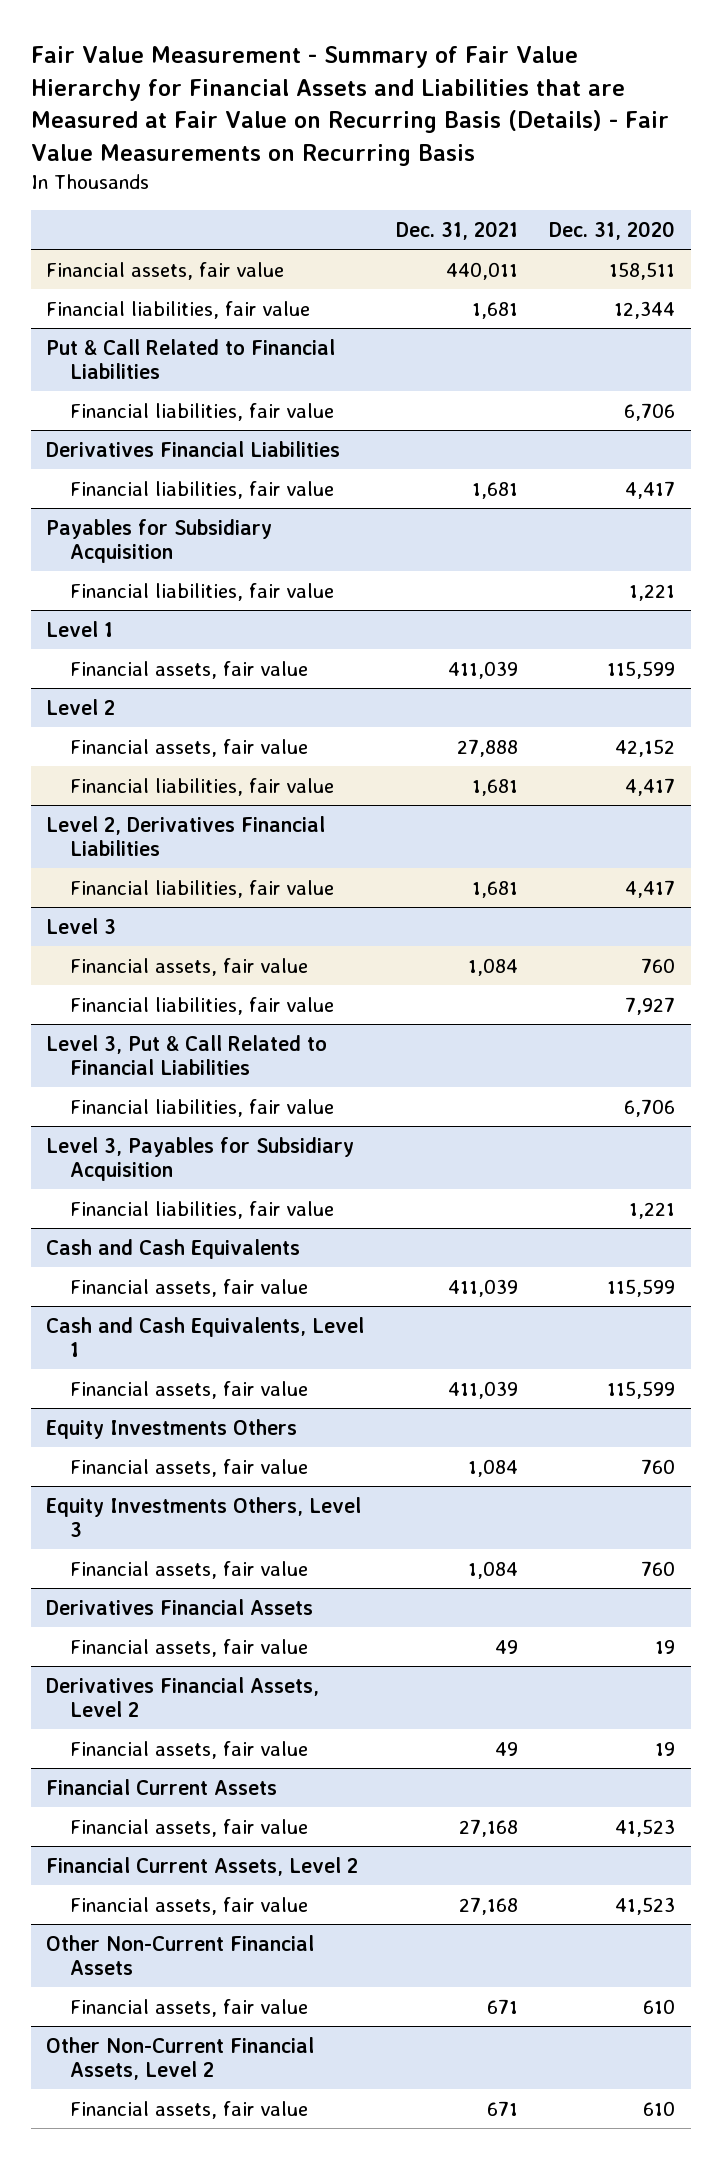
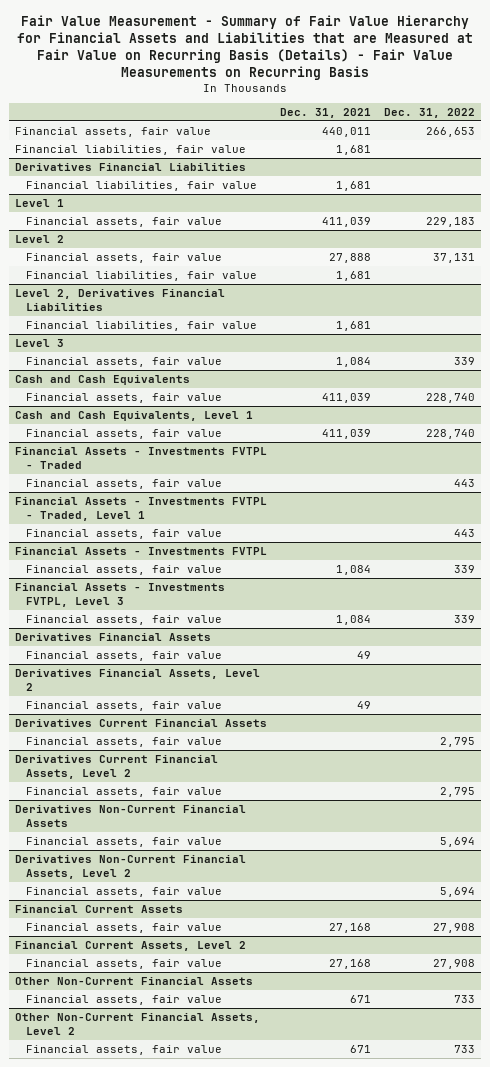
- | Dec. 31, 2021 | Dec. 31, 2020
+ | Dec. 31, 2021 | Dec. 31, 2022
- Put & Call Related to Financial Liabilities
- Financial liabilities, fair value | | 6,706
- Payables for Subsidiary Acquisition
- Financial liabilities, fair value | | 1,221
@ Level 3
- Financial liabilities, fair value | | 7,927
- Level 3, Put & Call Related to Financial Liabilities
- Financial liabilities, fair value | | 6,706
- Level 3, Payables for Subsidiary Acquisition
- Financial liabilities, fair value | | 1,221
- Equity Investments Others
+ Financial Assets - Investments FVTPL - Traded
+ Financial assets, fair value | | 443
+ Financial Assets - Investments FVTPL - Traded, Level 1
+ Financial assets, fair value | | 443
+ Financial Assets - Investments FVTPL
- Equity Investments Others, Level 3
+ Financial Assets - Investments FVTPL, Level 3
+ Derivatives Current Financial Assets
+ Financial assets, fair value | | 2,795
+ Derivatives Current Financial Assets, Level 2
+ Financial assets, fair value | | 2,795
+ Derivatives Non-Current Financial Assets
+ Financial assets, fair value | | 5,694
+ Derivatives Non-Current Financial Assets, Level 2
+ Financial assets, fair value | | 5,694

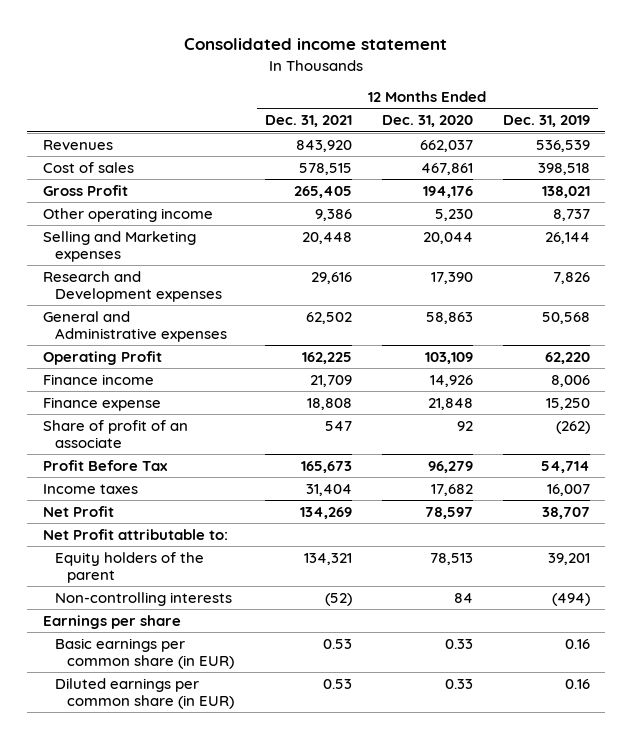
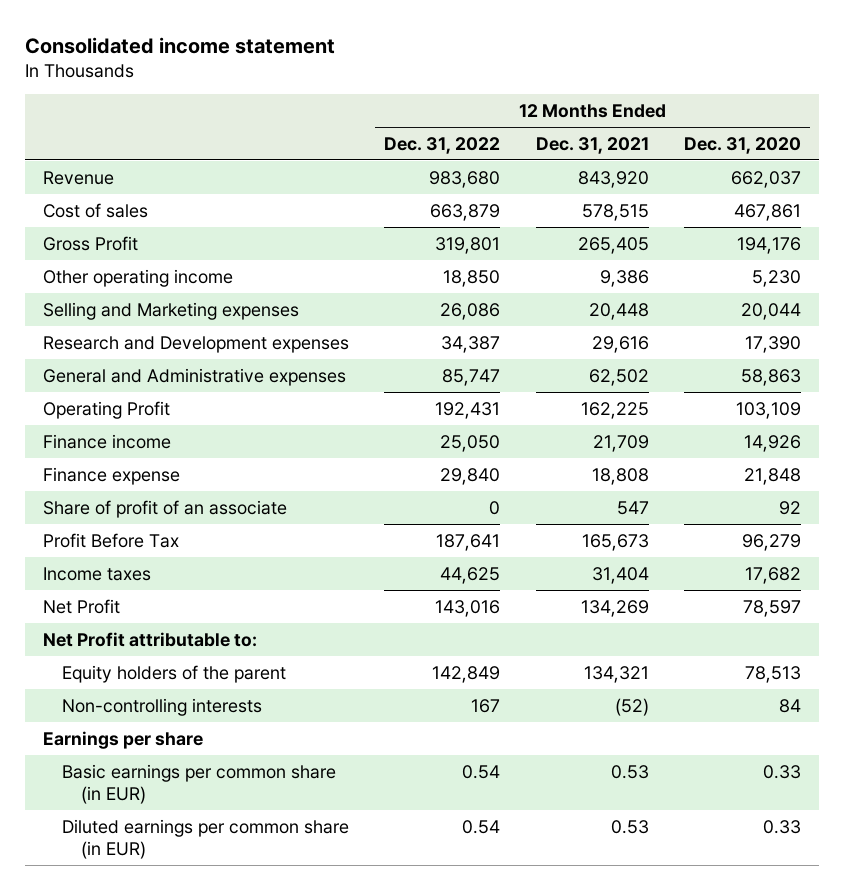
- | 12 Months Ended Dec. 31, 2021 | 12 Months Ended Dec. 31, 2020 | 12 Months Ended Dec. 31, 2019
+ | 12 Months Ended Dec. 31, 2022 | 12 Months Ended Dec. 31, 2021 | 12 Months Ended Dec. 31, 2020
- Revenues | 843,920 | 662,037 | 536,539
+ Revenue | 983,680 | 843,920 | 662,037

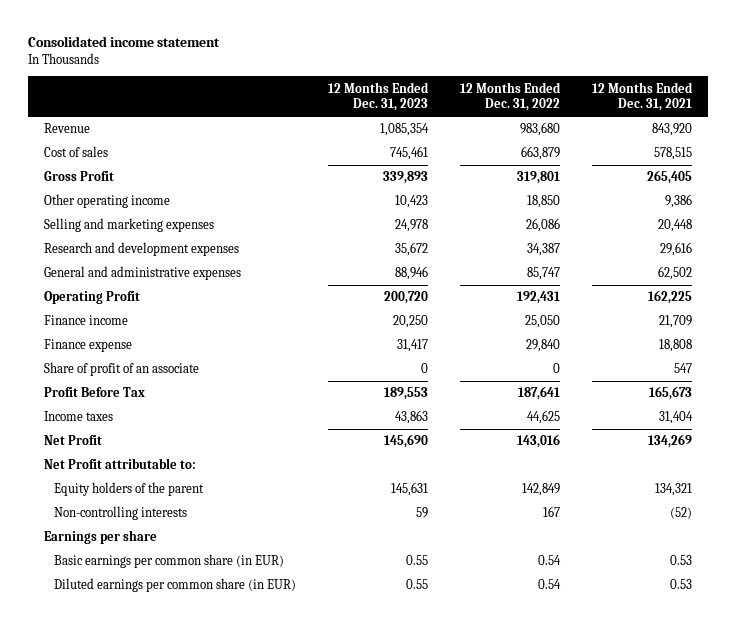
- | 12 Months Ended Dec. 31, 2022 | 12 Months Ended Dec. 31, 2021 | 12 Months Ended Dec. 31, 2020
+ | 12 Months Ended Dec. 31, 2023 | 12 Months Ended Dec. 31, 2022 | 12 Months Ended Dec. 31, 2021
- Selling and Marketing expenses | 26,086 | 20,448 | 20,044
- Research and Development expenses | 34,387 | 29,616 | 17,390
- General and Administrative expenses | 85,747 | 62,502 | 58,863
+ Selling and marketing expenses | 24,978 | 26,086 | 20,448
+ Research and development expenses | 35,672 | 34,387 | 29,616
+ General and administrative expenses | 88,946 | 85,747 | 62,502

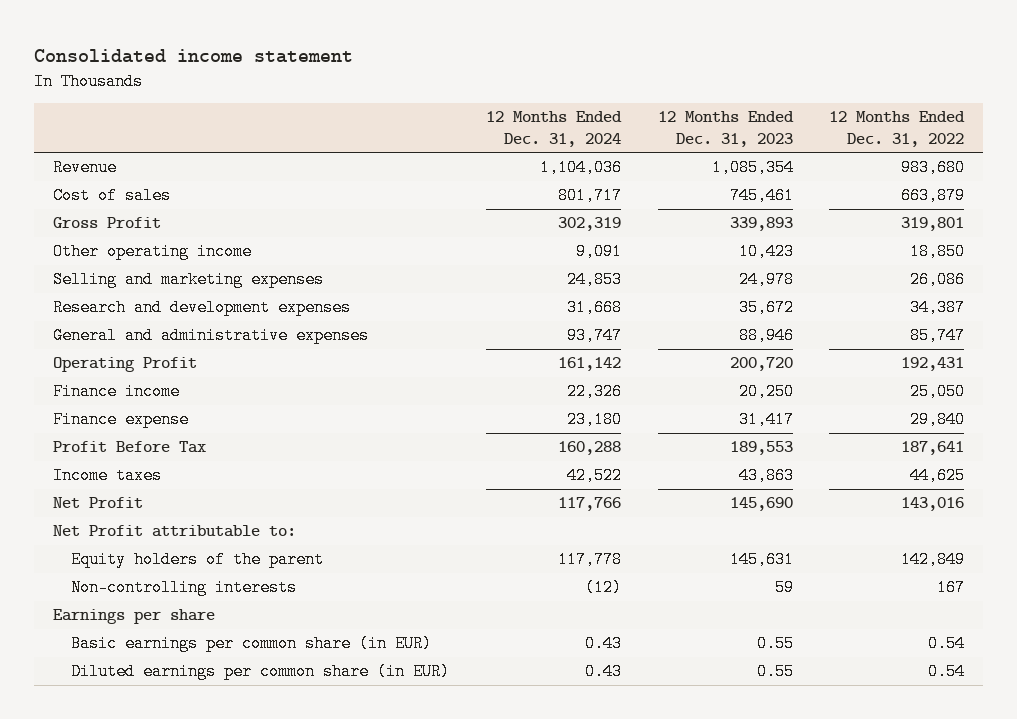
- | 12 Months Ended Dec. 31, 2023 | 12 Months Ended Dec. 31, 2022 | 12 Months Ended Dec. 31, 2021
+ | 12 Months Ended Dec. 31, 2024 | 12 Months Ended Dec. 31, 2023 | 12 Months Ended Dec. 31, 2022
- Share of profit of an associate | 0 | 0 | 547

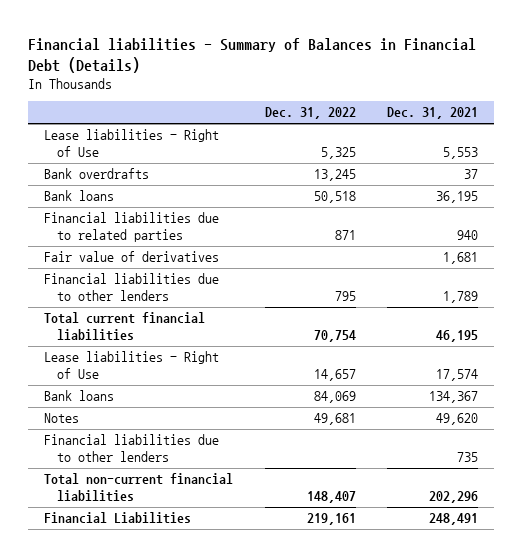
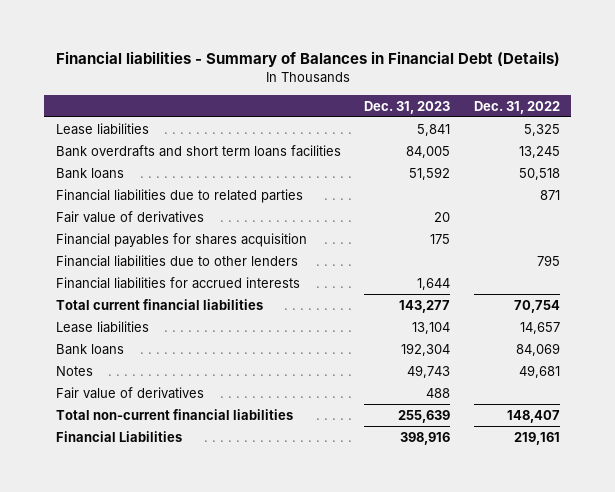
- | Dec. 31, 2022 | Dec. 31, 2021
+ | Dec. 31, 2023 | Dec. 31, 2022
- Lease liabilities - Right of Use | 5,325 | 5,553
- Bank overdrafts | 13,245 | 37
+ Lease liabilities | 5,841 | 5,325
+ Bank overdrafts and short term loans facilities | 84,005 | 13,245
+ Financial payables for shares acquisition | 175 |
+ Financial liabilities for accrued interests | 1,644 |
- Lease liabilities - Right of Use | 14,657 | 17,574
+ Lease liabilities | 13,104 | 14,657
- Financial liabilities due to other lenders | | 735
+ Fair value of derivatives | 488 |

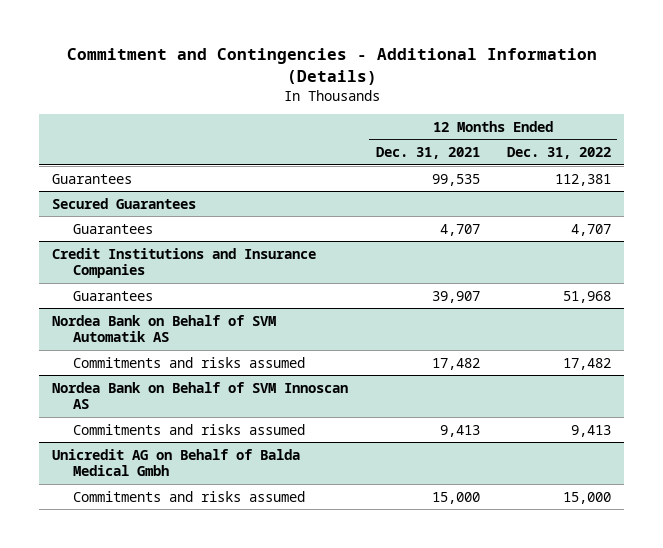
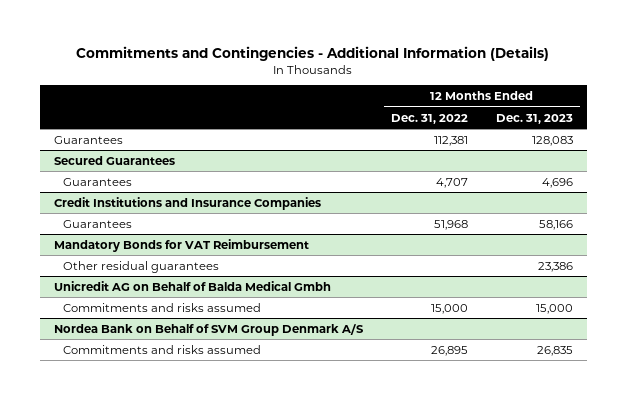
- Commitment and Contingencies - Additional Information (Details)
+ Commitments and Contingencies - Additional Information (Details)
- | 12 Months Ended Dec. 31, 2021 | 12 Months Ended Dec. 31, 2022
+ | 12 Months Ended Dec. 31, 2022 | 12 Months Ended Dec. 31, 2023
- Nordea Bank on Behalf of SVM Automatik AS
- Commitments and risks assumed | 17,482 | 17,482
- Nordea Bank on Behalf of SVM Innoscan AS
- Commitments and risks assumed | 9,413 | 9,413
+ Mandatory Bonds for VAT Reimbursement
+ Other residual guarantees | | 23,386
+ Nordea Bank on Behalf of SVM Group Denmark A/S
+ Commitments and risks assumed | 26,895 | 26,835

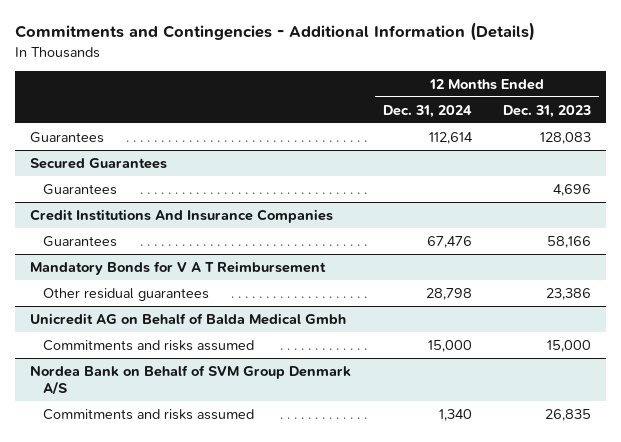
- | 12 Months Ended Dec. 31, 2022 | 12 Months Ended Dec. 31, 2023
+ | 12 Months Ended Dec. 31, 2024 | 12 Months Ended Dec. 31, 2023
- Credit Institutions and Insurance Companies
+ Credit Institutions And Insurance Companies
- Mandatory Bonds for VAT Reimbursement
+ Mandatory Bonds for V A T Reimbursement

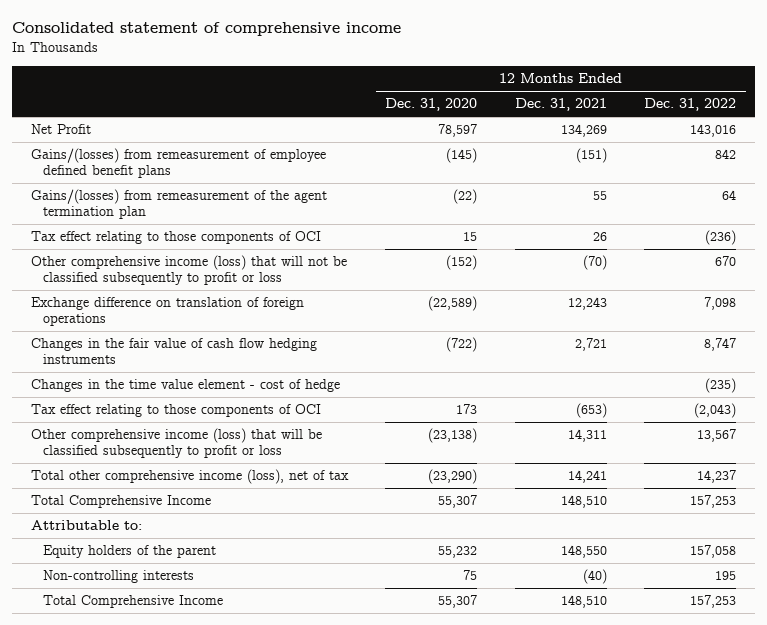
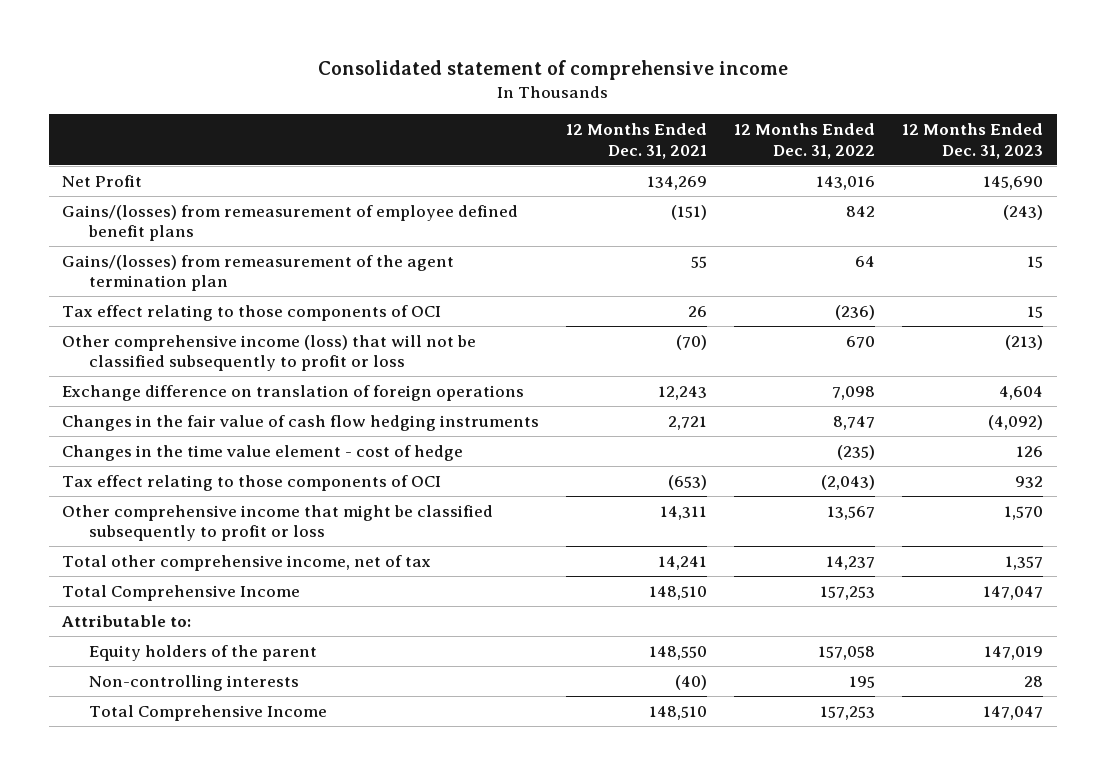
- | 12 Months Ended Dec. 31, 2020 | 12 Months Ended Dec. 31, 2021 | 12 Months Ended Dec. 31, 2022
+ | 12 Months Ended Dec. 31, 2021 | 12 Months Ended Dec. 31, 2022 | 12 Months Ended Dec. 31, 2023
- Other comprehensive income (loss) that will be classified subsequently to profit or loss | (23,138) | 14,311 | 13,567
- Total other comprehensive income (loss), net of tax | (23,290) | 14,241 | 14,237
+ Other comprehensive income that might be classified subsequently to profit or loss | 14,311 | 13,567 | 1,570
+ Total other comprehensive income, net of tax | 14,241 | 14,237 | 1,357

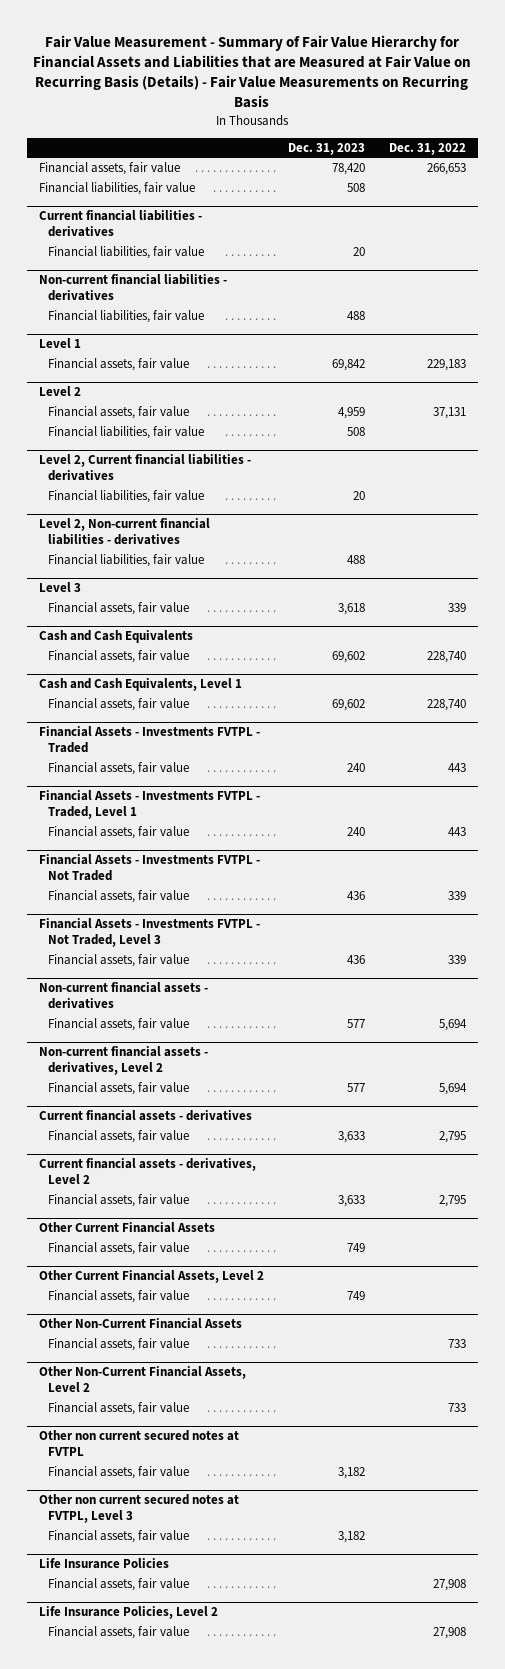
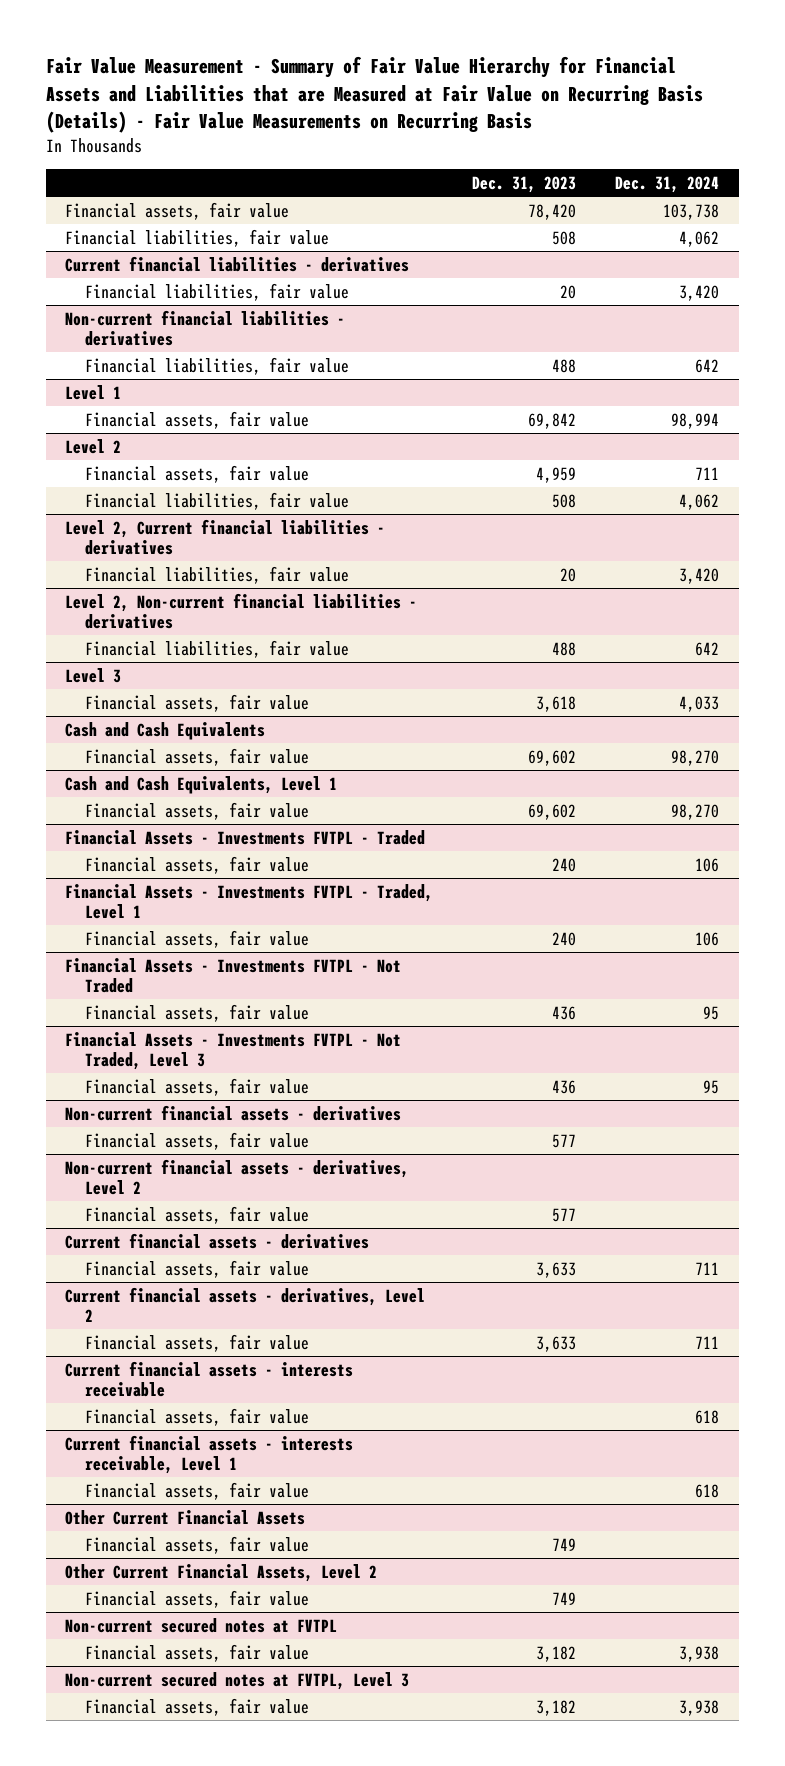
- | Dec. 31, 2023 | Dec. 31, 2022
+ | Dec. 31, 2023 | Dec. 31, 2024
+ Current financial assets - interests receivable
+ Financial assets, fair value | | 618
+ Current financial assets - interests receivable, Level 1
+ Financial assets, fair value | | 618
- Other Non-Current Financial Assets
- Financial assets, fair value | | 733
- Other Non-Current Financial Assets, Level 2
- Financial assets, fair value | | 733
- Other non current secured notes at FVTPL
+ Non-current secured notes at FVTPL
- Other non current secured notes at FVTPL, Level 3
+ Non-current secured notes at FVTPL, Level 3
- Life Insurance Policies
- Financial assets, fair value | | 27,908
- Life Insurance Policies, Level 2
- Financial assets, fair value | | 27,908

